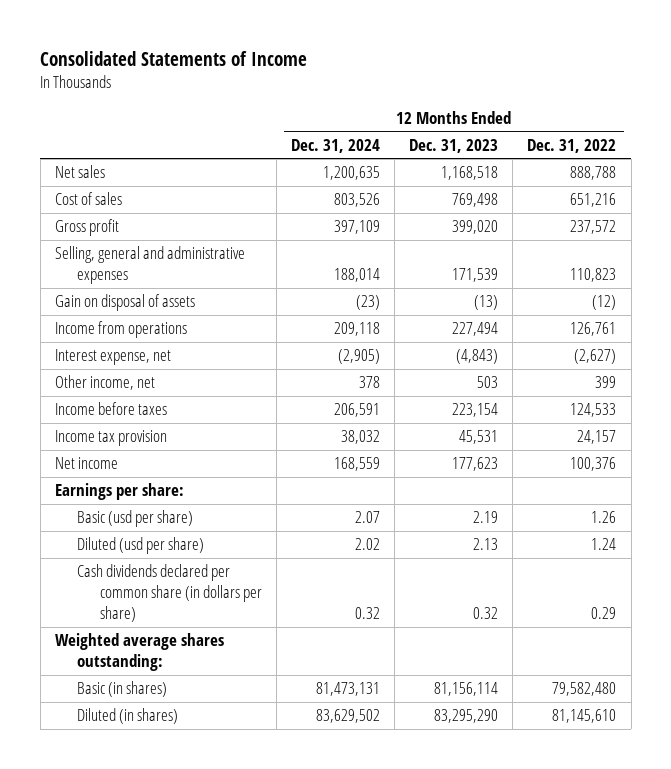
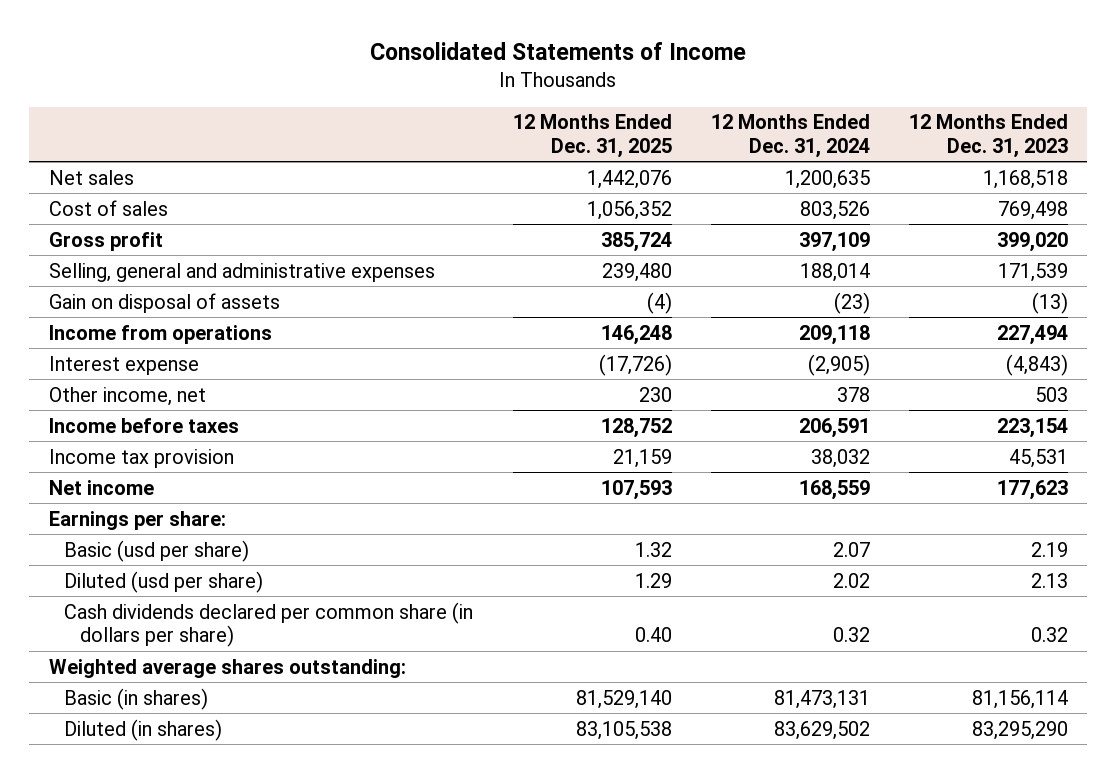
- | 12 Months Ended Dec. 31, 2024 | 12 Months Ended Dec. 31, 2023 | 12 Months Ended Dec. 31, 2022
+ | 12 Months Ended Dec. 31, 2025 | 12 Months Ended Dec. 31, 2024 | 12 Months Ended Dec. 31, 2023
- Interest expense, net | (2,905) | (4,843) | (2,627)
+ Interest expense | (17,726) | (2,905) | (4,843)

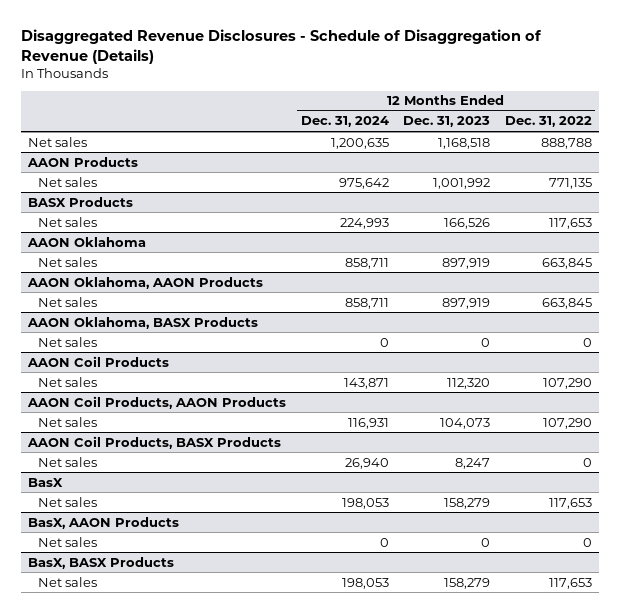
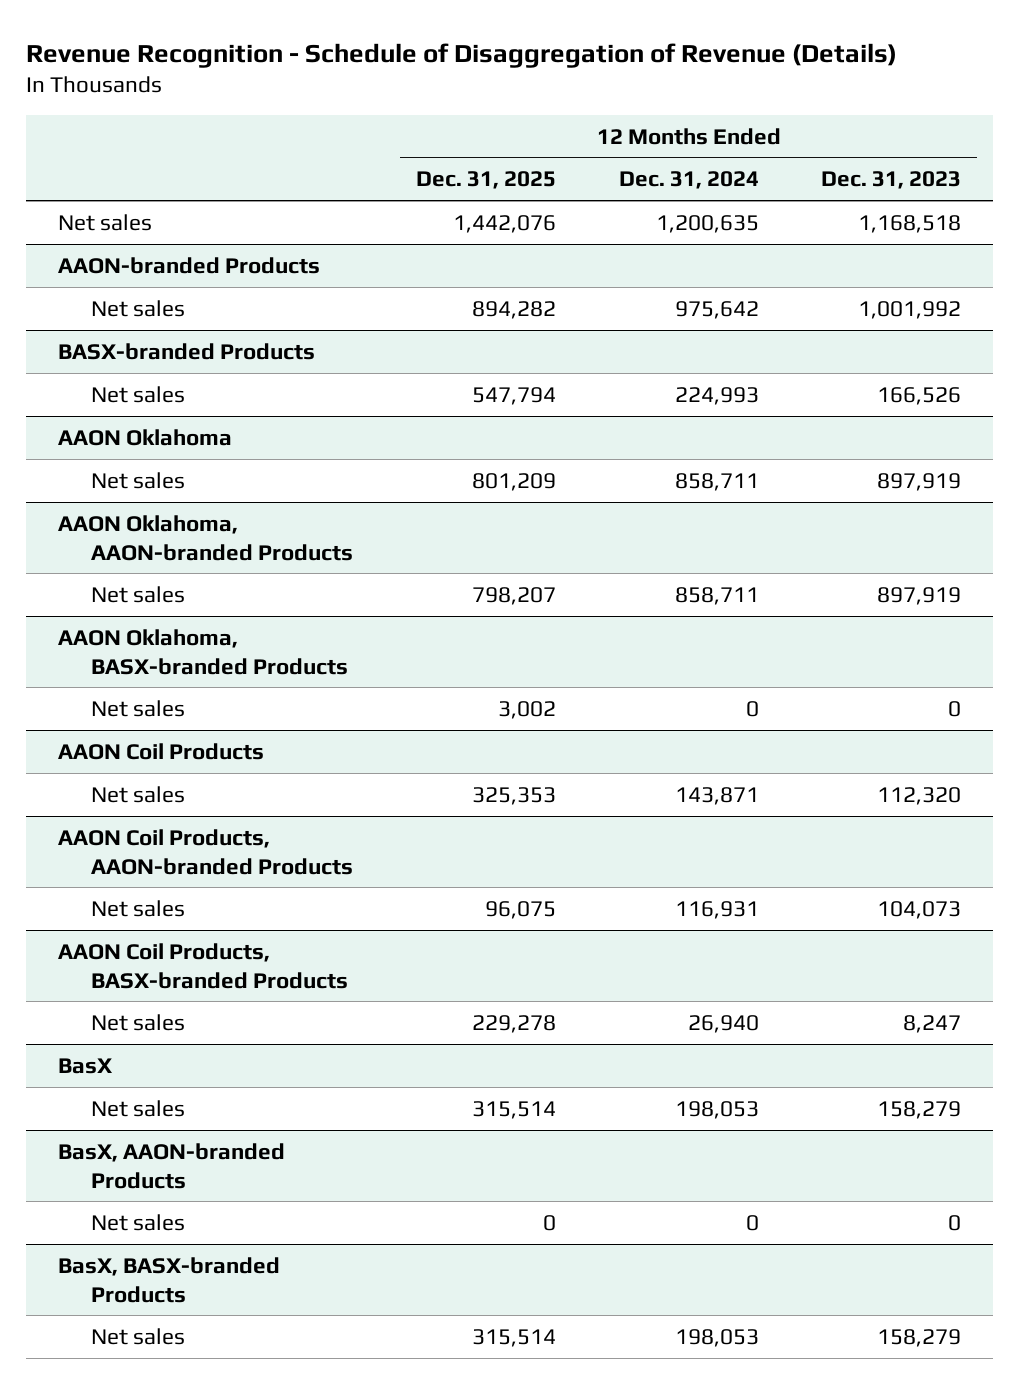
- Disaggregated Revenue Disclosures - Schedule of Disaggregation of Revenue (Details)
+ Revenue Recognition - Schedule of Disaggregation of Revenue (Details)
- | 12 Months Ended Dec. 31, 2024 | 12 Months Ended Dec. 31, 2023 | 12 Months Ended Dec. 31, 2022
+ | 12 Months Ended Dec. 31, 2025 | 12 Months Ended Dec. 31, 2024 | 12 Months Ended Dec. 31, 2023
- AAON Products
+ AAON-branded Products
- BASX Products
+ BASX-branded Products
- AAON Oklahoma, AAON Products
+ AAON Oklahoma, AAON-branded Products
- AAON Oklahoma, BASX Products
+ AAON Oklahoma, BASX-branded Products
- AAON Coil Products, AAON Products
+ AAON Coil Products, AAON-branded Products
- AAON Coil Products, BASX Products
+ AAON Coil Products, BASX-branded Products
- BasX, AAON Products
+ BasX, AAON-branded Products
- BasX, BASX Products
+ BasX, BASX-branded Products

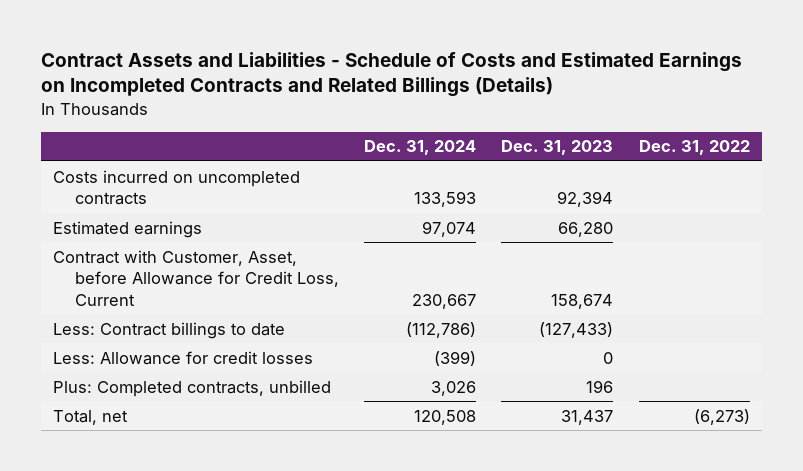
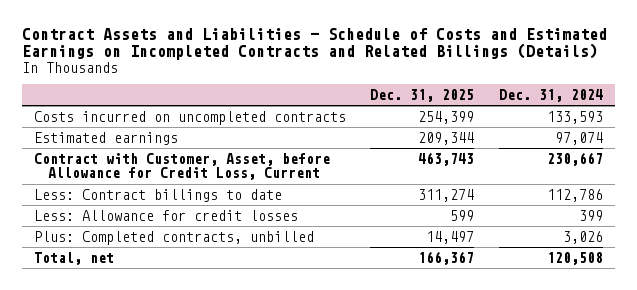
- | Dec. 31, 2024 | Dec. 31, 2023 | Dec. 31, 2022
+ | Dec. 31, 2025 | Dec. 31, 2024
- Less: Contract billings to date | (112,786) | (127,433) |
- Less: Allowance for credit losses | (399) | 0 |
+ Less: Contract billings to date | 311,274 | 112,786
+ Less: Allowance for credit losses | 599 | 399

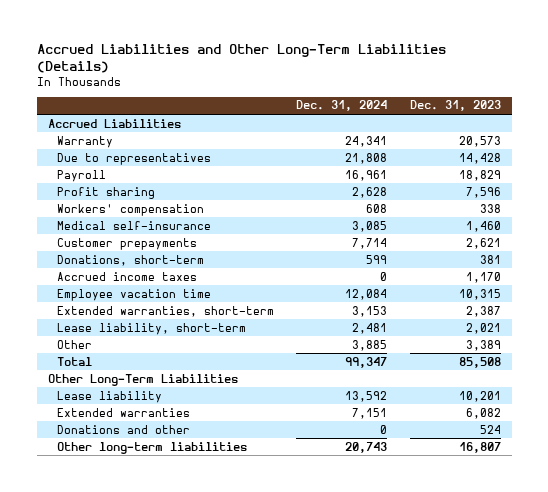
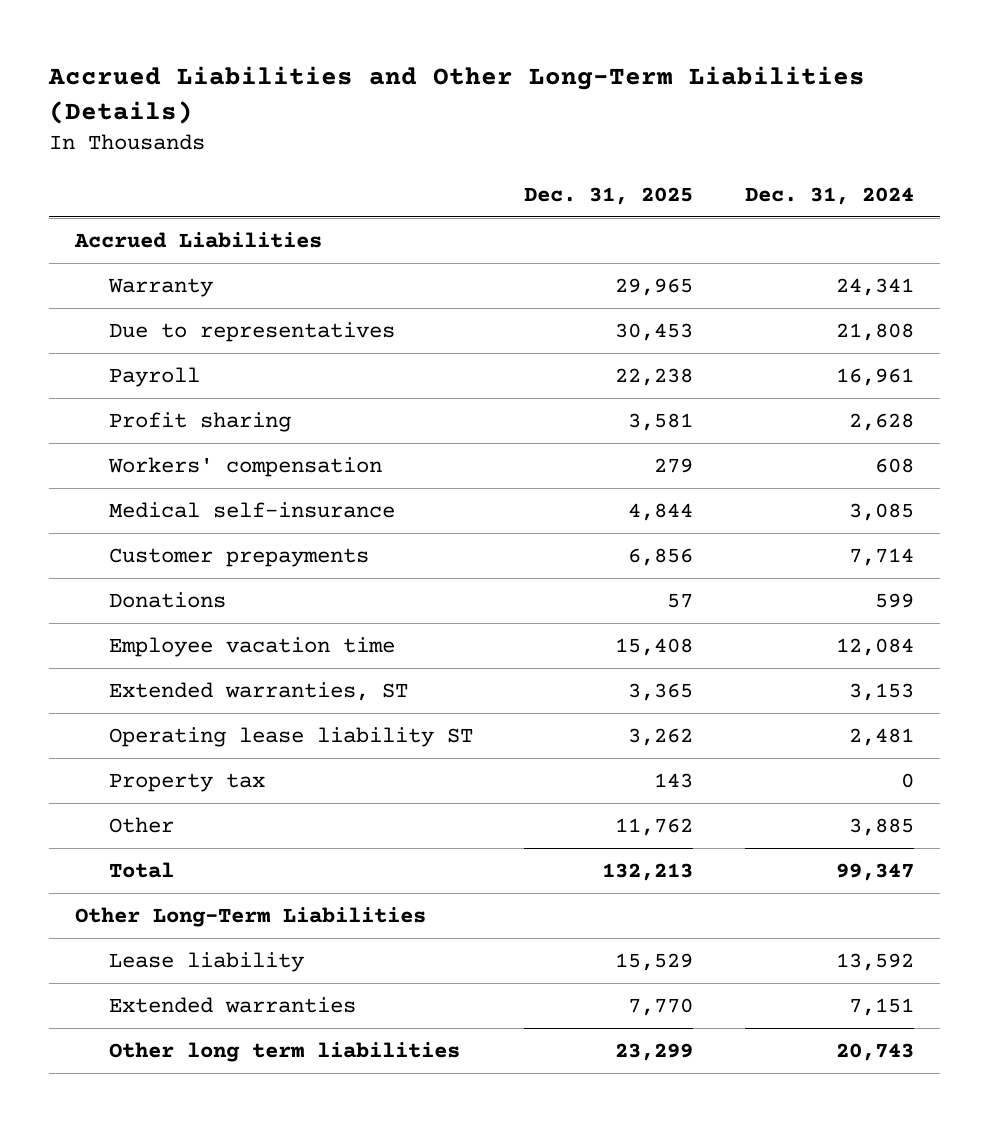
- | Dec. 31, 2024 | Dec. 31, 2023
+ | Dec. 31, 2025 | Dec. 31, 2024
- Donations, short-term | 599 | 381
- Accrued income taxes | 0 | 1,170
+ Donations | 57 | 599
- Extended warranties, short-term | 3,153 | 2,387
- Lease liability, short-term | 2,481 | 2,021
+ Extended warranties, ST | 3,365 | 3,153
+ Operating lease liability ST | 3,262 | 2,481
+ Property tax | 143 | 0
- Donations and other | 0 | 524
- Other long-term liabilities | 20,743 | 16,807
+ Other long term liabilities | 23,299 | 20,743

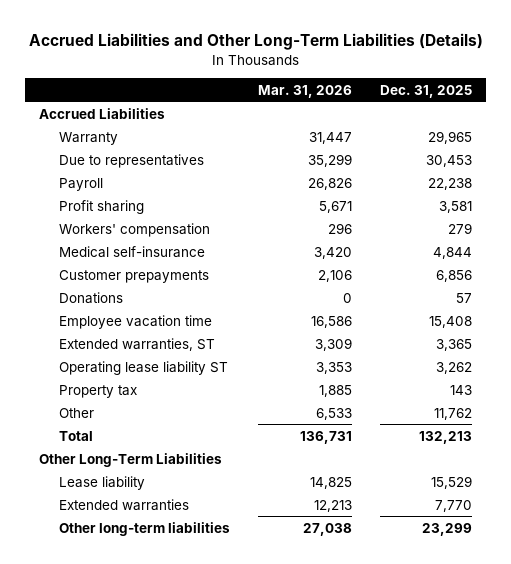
- | Dec. 31, 2025 | Dec. 31, 2024
+ | Mar. 31, 2026 | Dec. 31, 2025
- Other long term liabilities | 23,299 | 20,743
+ Other long-term liabilities | 27,038 | 23,299

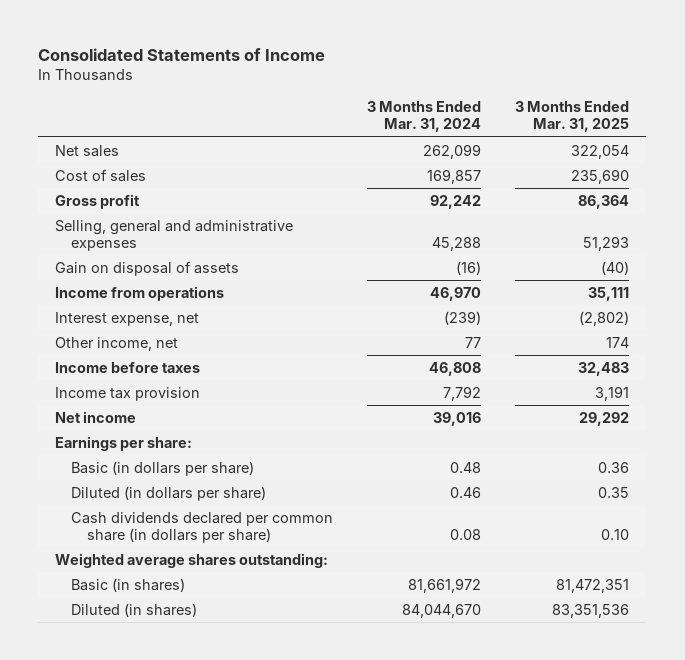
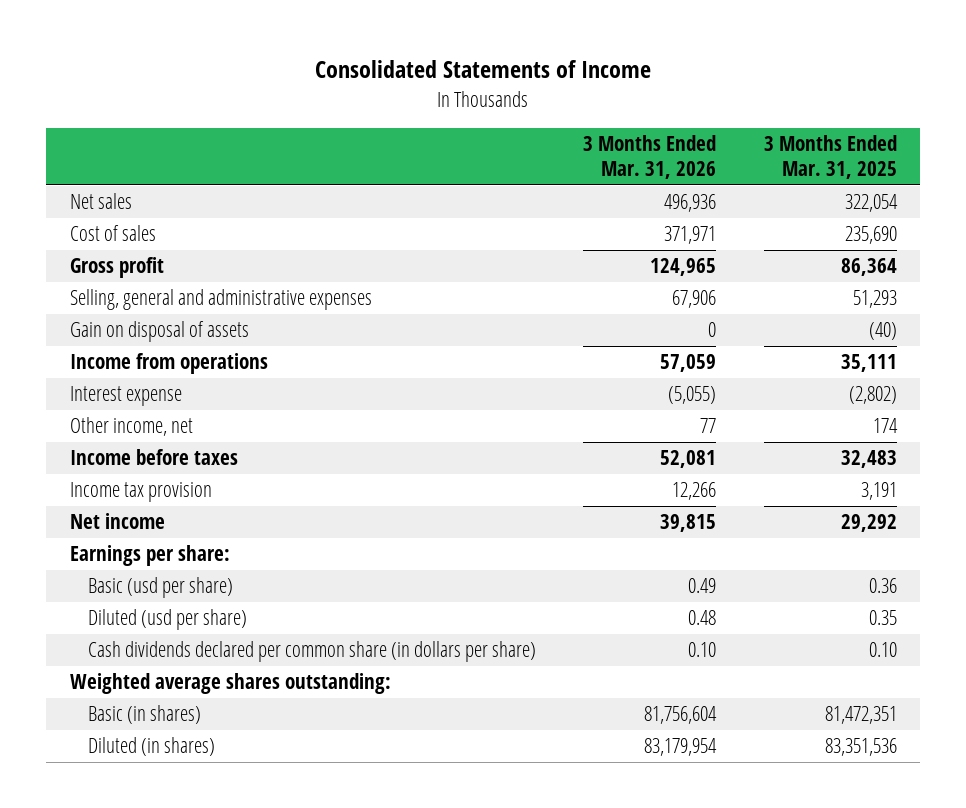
- | 3 Months Ended Mar. 31, 2024 | 3 Months Ended Mar. 31, 2025
+ | 3 Months Ended Mar. 31, 2026 | 3 Months Ended Mar. 31, 2025
- Interest expense, net | (239) | (2,802)
+ Interest expense | (5,055) | (2,802)
- Basic (in dollars per share) | 0.48 | 0.36
- Diluted (in dollars per share) | 0.46 | 0.35
+ Basic (usd per share) | 0.49 | 0.36
+ Diluted (usd per share) | 0.48 | 0.35

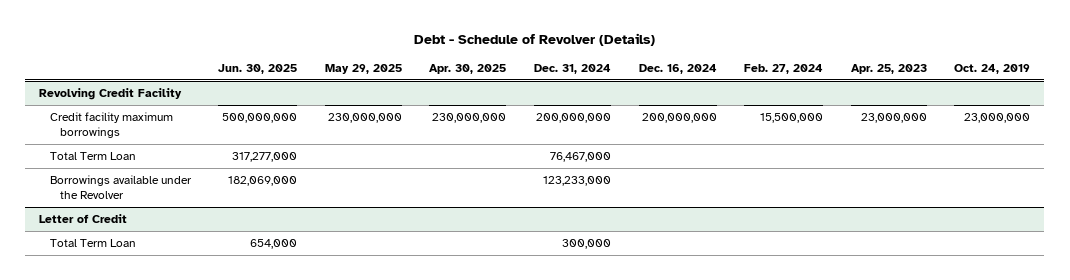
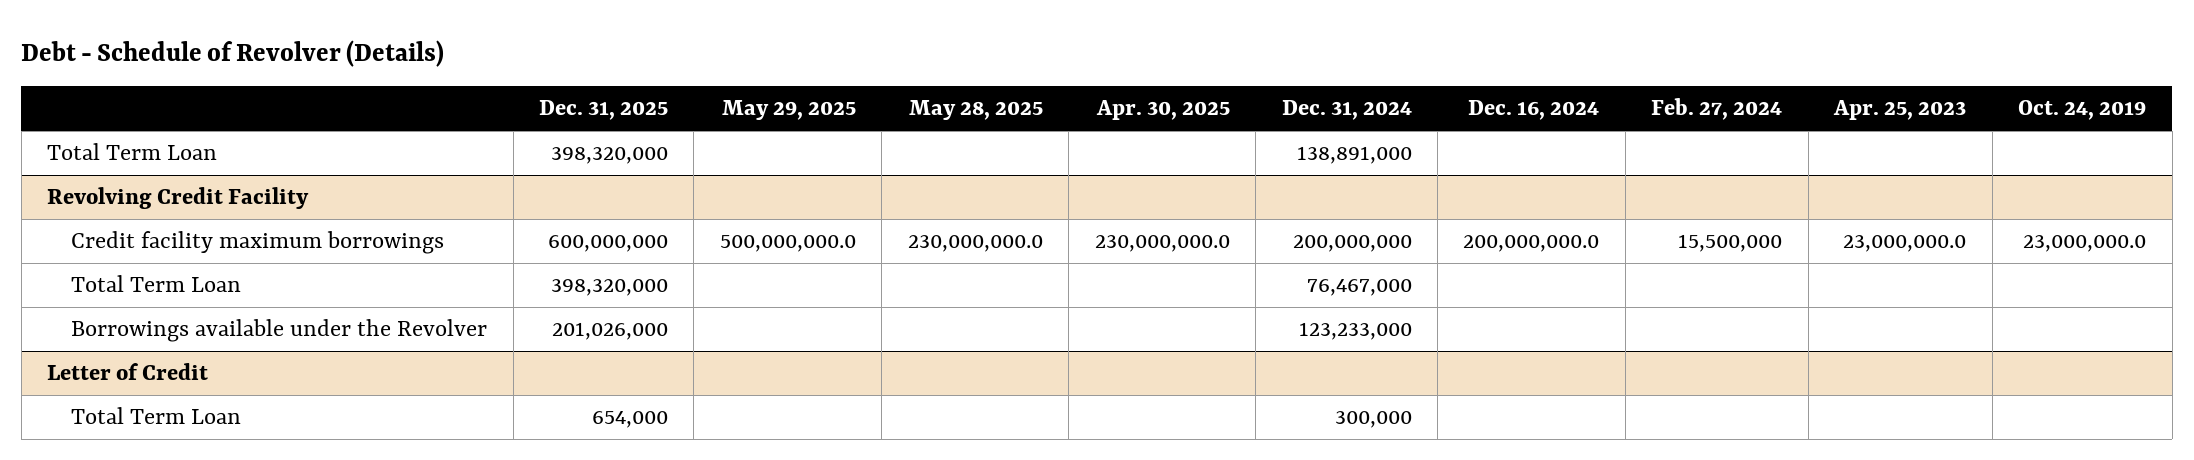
- | Jun. 30, 2025 | May 29, 2025 | Apr. 30, 2025 | Dec. 31, 2024 | Dec. 16, 2024 | Feb. 27, 2024 | Apr. 25, 2023 | Oct. 24, 2019
+ | Dec. 31, 2025 | May 29, 2025 | May 28, 2025 | Apr. 30, 2025 | Dec. 31, 2024 | Dec. 16, 2024 | Feb. 27, 2024 | Apr. 25, 2023 | Oct. 24, 2019
+ Total Term Loan | 398,320,000 | | | | 138,891,000 | | | |
@ Revolving Credit Facility
- Credit facility maximum borrowings | 500,000,000 | 230,000,000 | 230,000,000 | 200,000,000 | 200,000,000 | 15,500,000 | 23,000,000 | 23,000,000
+ Credit facility maximum borrowings | 600,000,000 | 500,000,000.0 | 230,000,000.0 | 230,000,000.0 | 200,000,000 | 200,000,000.0 | 15,500,000 | 23,000,000.0 | 23,000,000.0

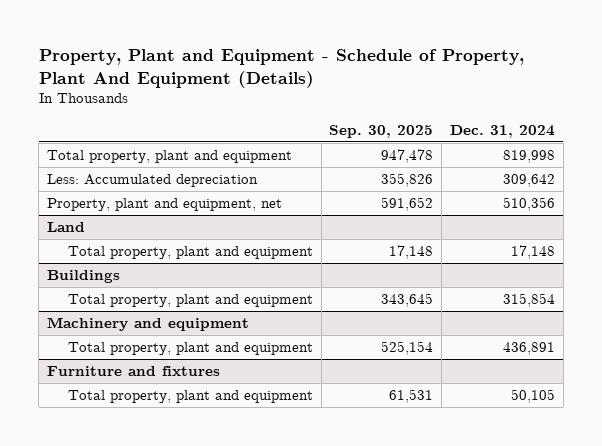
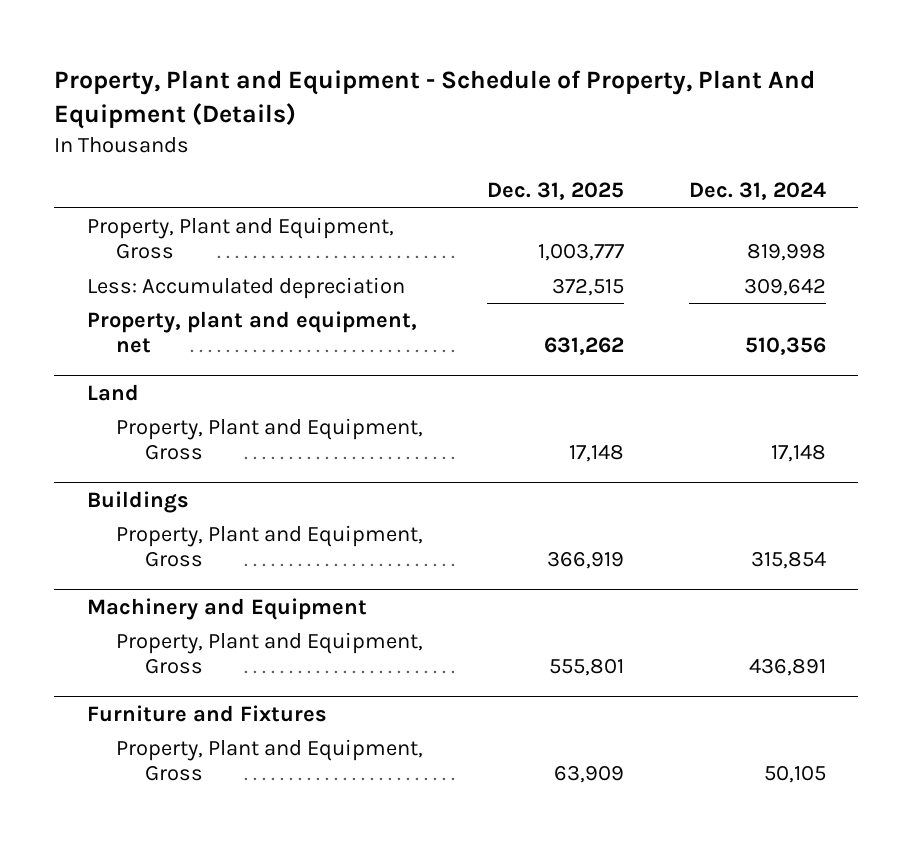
- | Sep. 30, 2025 | Dec. 31, 2024
+ | Dec. 31, 2025 | Dec. 31, 2024
- Total property, plant and equipment | 947,478 | 819,998
+ Property, Plant and Equipment, Gross | 1,003,777 | 819,998
@ Land
- Total property, plant and equipment | 17,148 | 17,148
+ Property, Plant and Equipment, Gross | 17,148 | 17,148
@ Buildings
- Total property, plant and equipment | 343,645 | 315,854
- Machinery and equipment
- Total property, plant and equipment | 525,154 | 436,891
- Furniture and fixtures
- Total property, plant and equipment | 61,531 | 50,105
@ Buildings
+ Property, Plant and Equipment, Gross | 366,919 | 315,854
+ Machinery and Equipment
+ Property, Plant and Equipment, Gross | 555,801 | 436,891
+ Furniture and Fixtures
+ Property, Plant and Equipment, Gross | 63,909 | 50,105

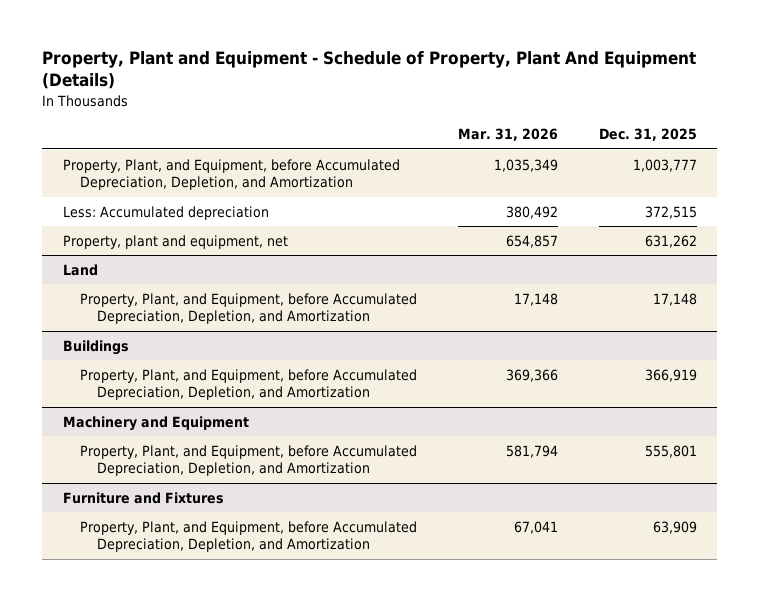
- | Dec. 31, 2025 | Dec. 31, 2024
+ | Mar. 31, 2026 | Dec. 31, 2025
- Property, Plant and Equipment, Gross | 1,003,777 | 819,998
+ Property, Plant, and Equipment, before Accumulated Depreciation, Depletion, and Amortization | 1,035,349 | 1,003,777
@ Land
- Property, Plant and Equipment, Gross | 17,148 | 17,148
+ Property, Plant, and Equipment, before Accumulated Depreciation, Depletion, and Amortization | 17,148 | 17,148
@ Buildings
- Property, Plant and Equipment, Gross | 366,919 | 315,854
+ Property, Plant, and Equipment, before Accumulated Depreciation, Depletion, and Amortization | 369,366 | 366,919
@ Machinery and Equipment
- Property, Plant and Equipment, Gross | 555,801 | 436,891
+ Property, Plant, and Equipment, before Accumulated Depreciation, Depletion, and Amortization | 581,794 | 555,801
@ Furniture and Fixtures
- Property, Plant and Equipment, Gross | 63,909 | 50,105
+ Property, Plant, and Equipment, before Accumulated Depreciation, Depletion, and Amortization | 67,041 | 63,909

